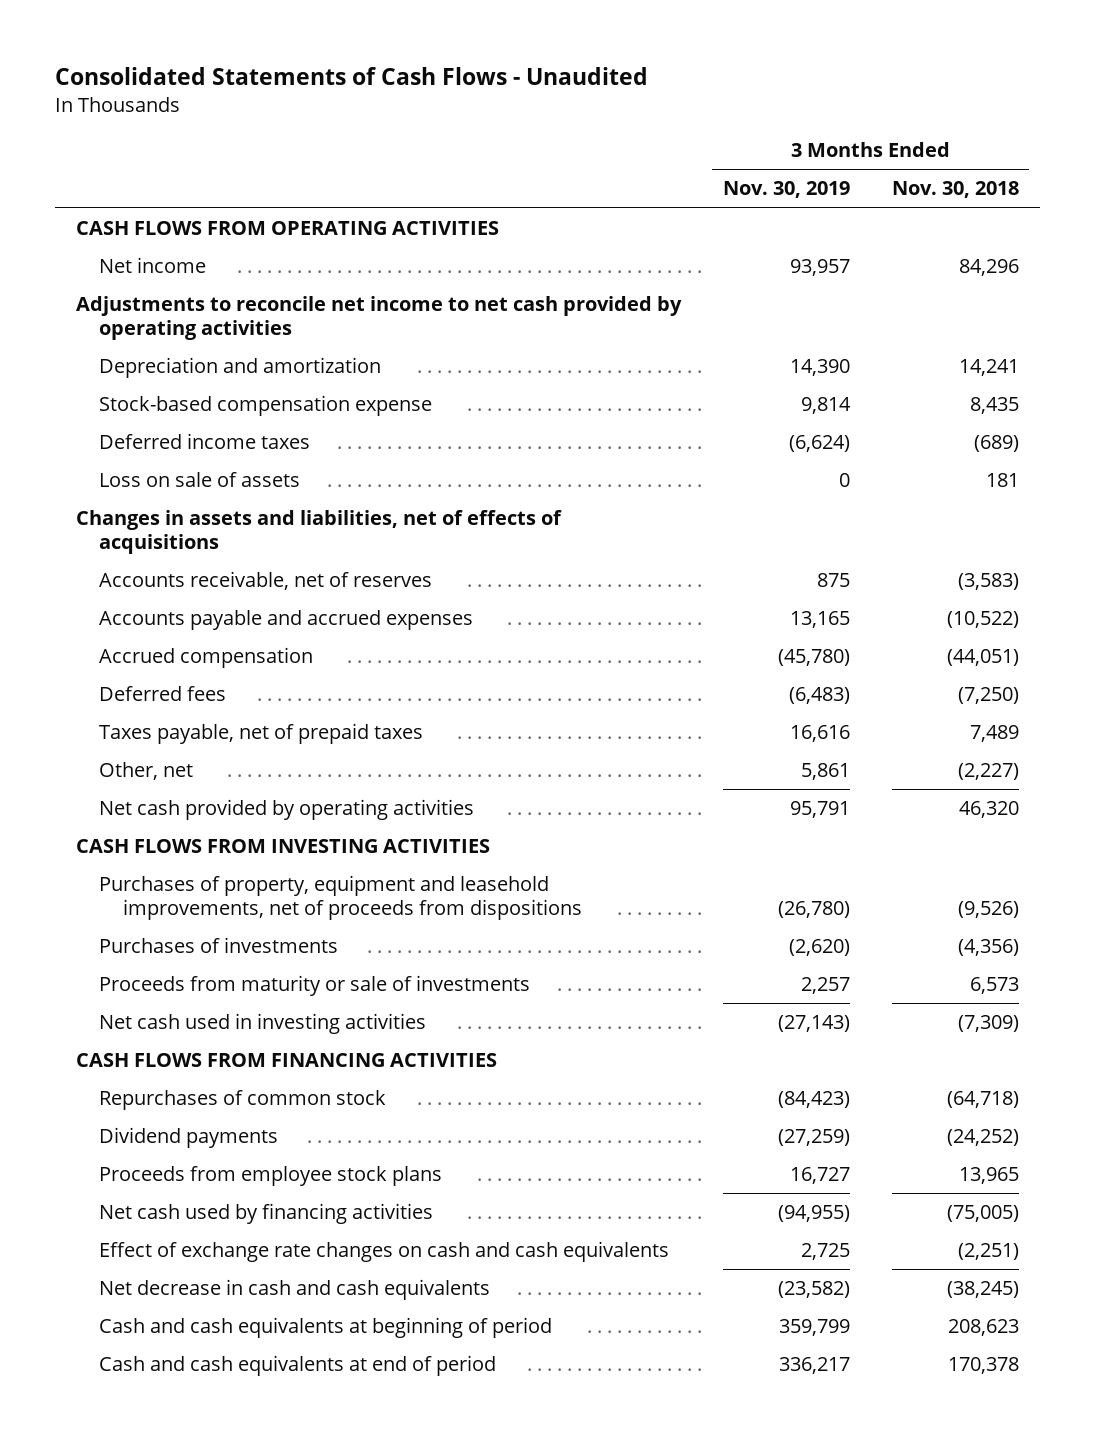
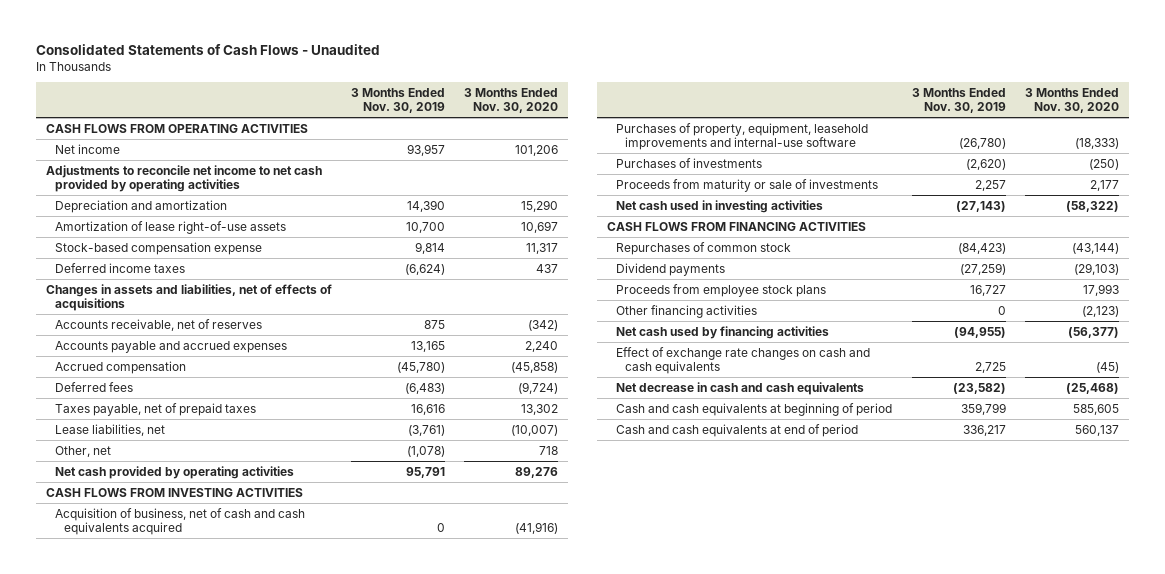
- | 3 Months Ended Nov. 30, 2019 | 3 Months Ended Nov. 30, 2018
+ | 3 Months Ended Nov. 30, 2019 | 3 Months Ended Nov. 30, 2020
+ Amortization of lease right-of-use assets | 10,700 | 10,697
- Loss on sale of assets | 0 | 181
- Other, net | 5,861 | (2,227)
+ Lease liabilities, net | (3,761) | (10,007)
+ Other, net | (1,078) | 718
- Purchases of property, equipment and leasehold improvements, net of proceeds from dispositions | (26,780) | (9,526)
+ Acquisition of business, net of cash and cash equivalents acquired | 0 | (41,916)
+ Purchases of property, equipment, leasehold improvements and internal-use software | (26,780) | (18,333)
+ Other financing activities | 0 | (2,123)

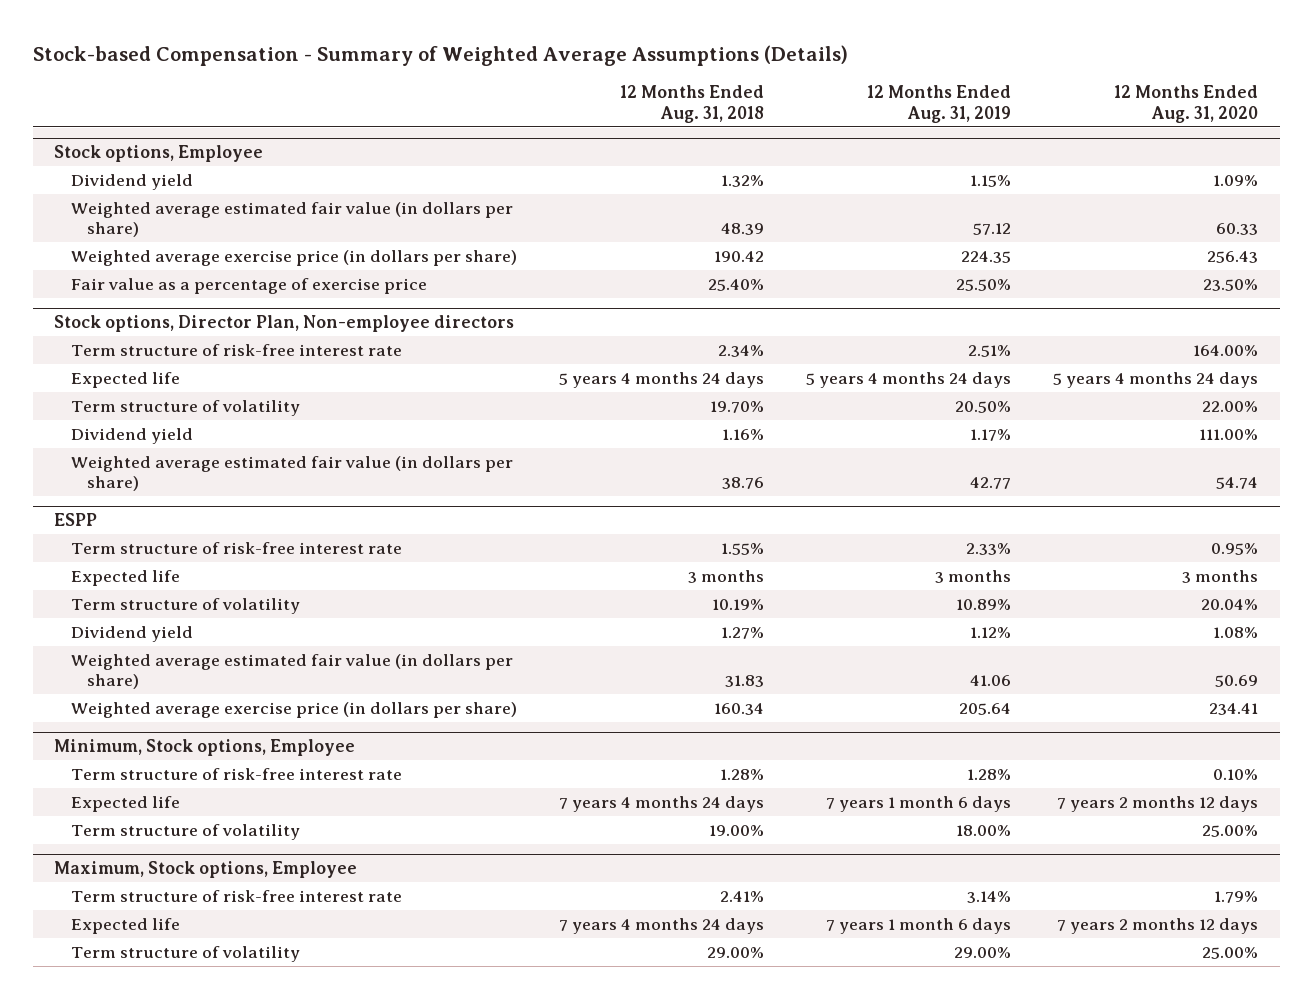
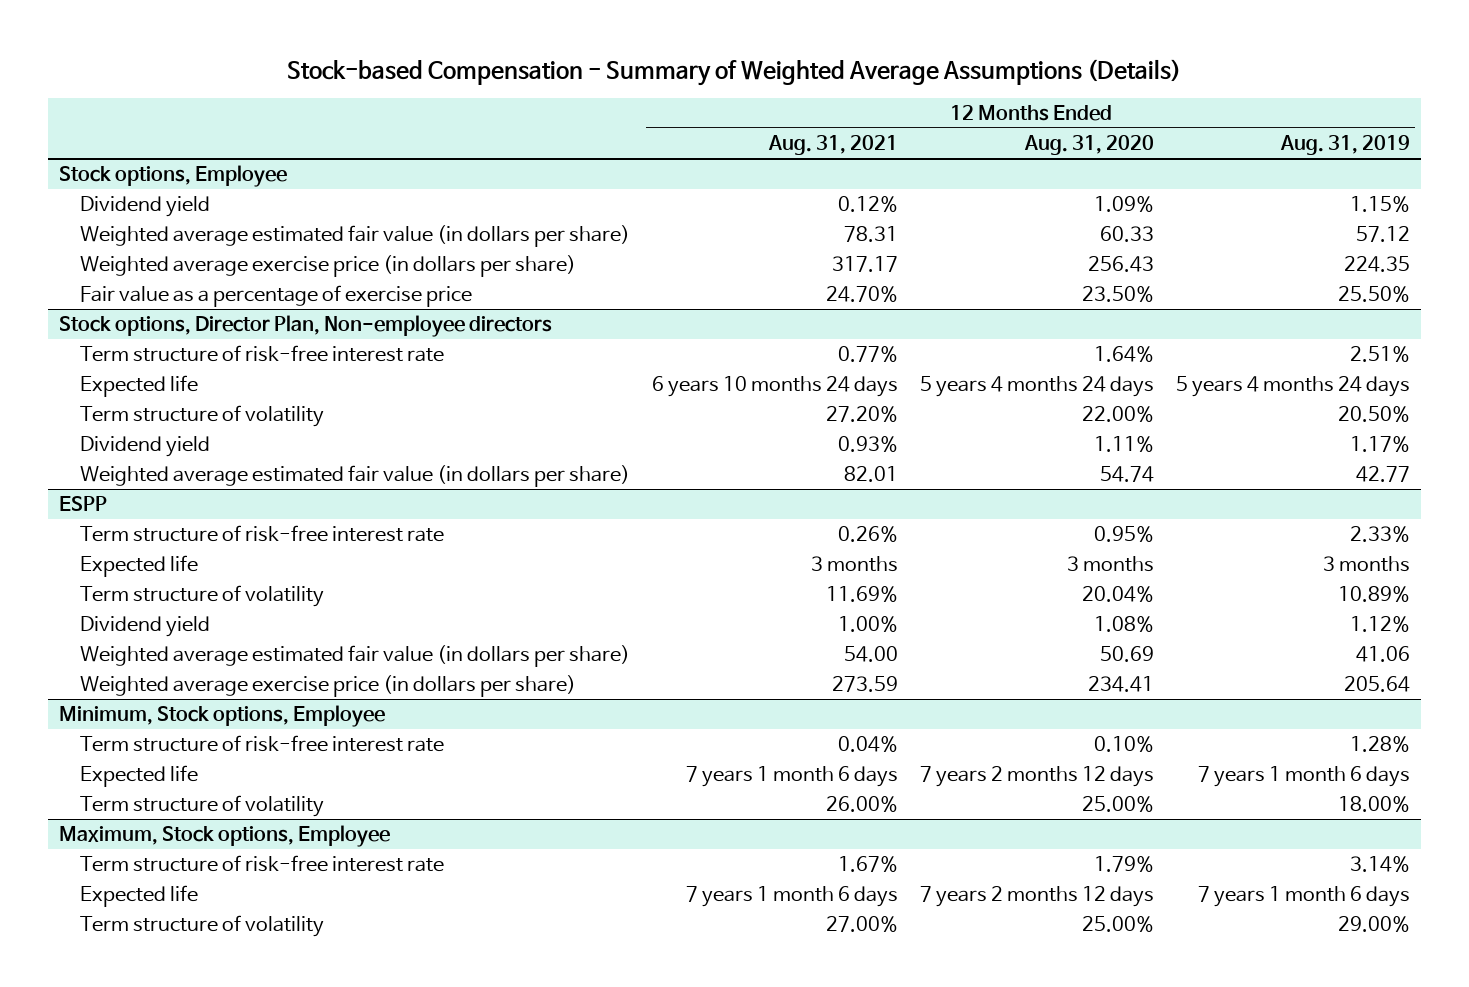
- | 12 Months Ended Aug. 31, 2018 | 12 Months Ended Aug. 31, 2019 | 12 Months Ended Aug. 31, 2020
+ | 12 Months Ended Aug. 31, 2021 | 12 Months Ended Aug. 31, 2020 | 12 Months Ended Aug. 31, 2019
@ Stock options, Director Plan, Non-employee directors
- Term structure of risk-free interest rate | 2.34% | 2.51% | 164.00%
+ Term structure of risk-free interest rate | 0.77% | 1.64% | 2.51%
- Dividend yield | 1.16% | 1.17% | 111.00%
+ Dividend yield | 0.93% | 1.11% | 1.17%

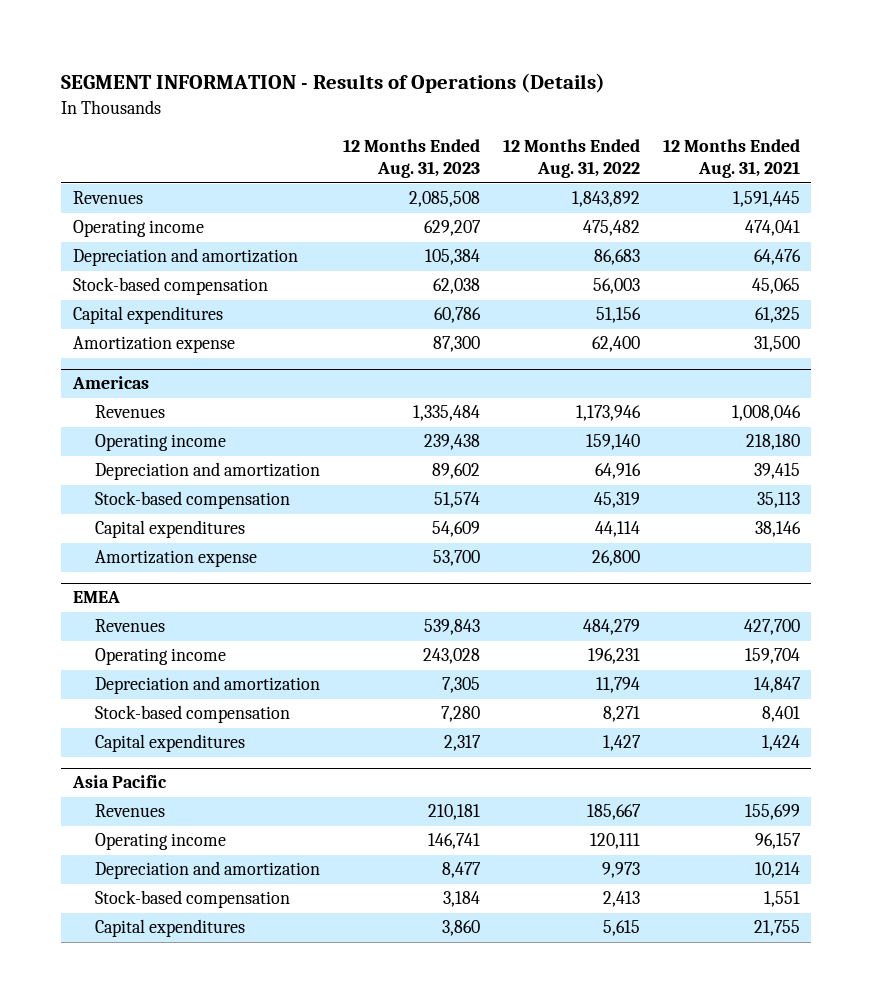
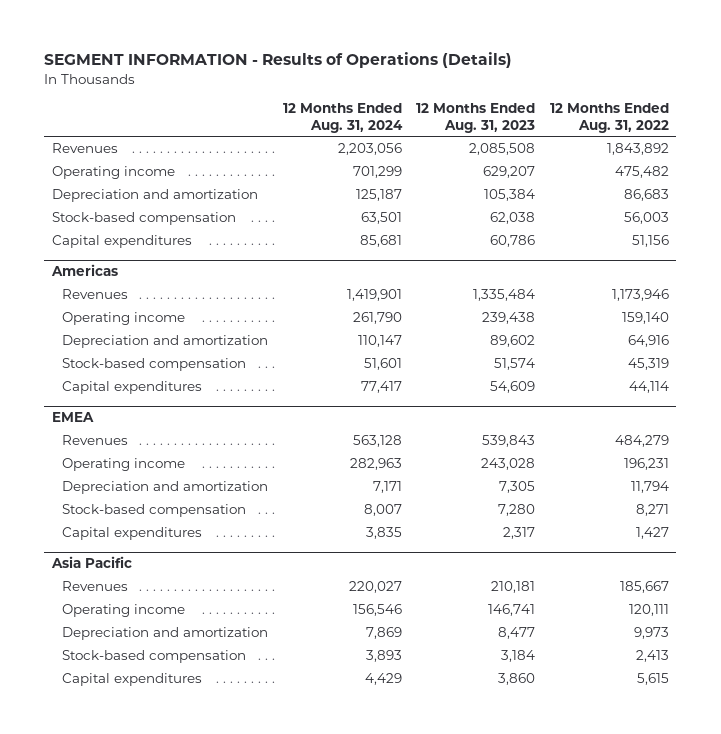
- | 12 Months Ended Aug. 31, 2023 | 12 Months Ended Aug. 31, 2022 | 12 Months Ended Aug. 31, 2021
+ | 12 Months Ended Aug. 31, 2024 | 12 Months Ended Aug. 31, 2023 | 12 Months Ended Aug. 31, 2022
- Amortization expense | 87,300 | 62,400 | 31,500
@ Americas
- Amortization expense | 53,700 | 26,800 |

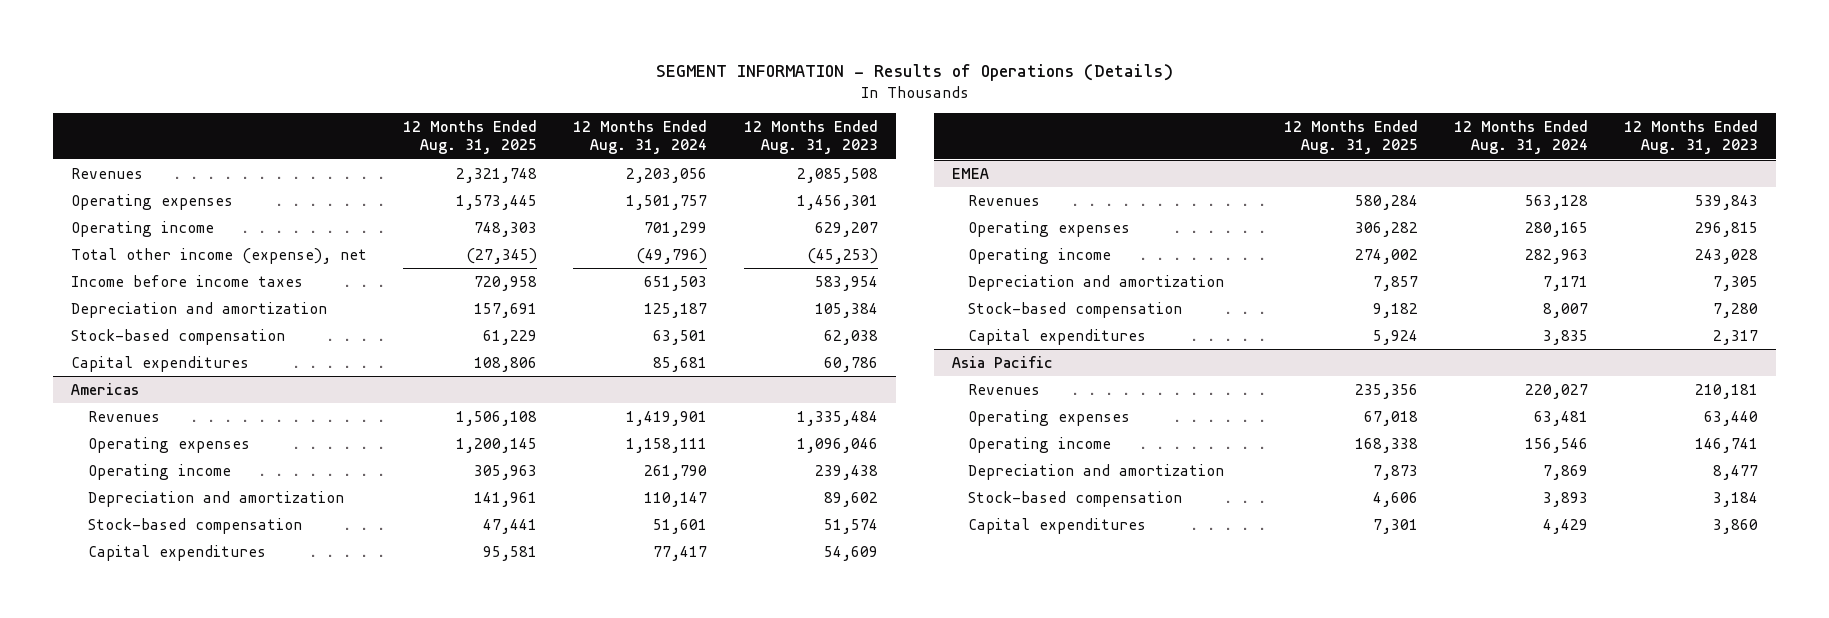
- | 12 Months Ended Aug. 31, 2024 | 12 Months Ended Aug. 31, 2023 | 12 Months Ended Aug. 31, 2022
+ | 12 Months Ended Aug. 31, 2025 | 12 Months Ended Aug. 31, 2024 | 12 Months Ended Aug. 31, 2023
+ Operating expenses | 1,573,445 | 1,501,757 | 1,456,301
+ Total other income (expense), net | (27,345) | (49,796) | (45,253)
+ Income before income taxes | 720,958 | 651,503 | 583,954
@ Americas
+ Operating expenses | 1,200,145 | 1,158,111 | 1,096,046
@ EMEA
+ Operating expenses | 306,282 | 280,165 | 296,815
@ Asia Pacific
+ Operating expenses | 67,018 | 63,481 | 63,440

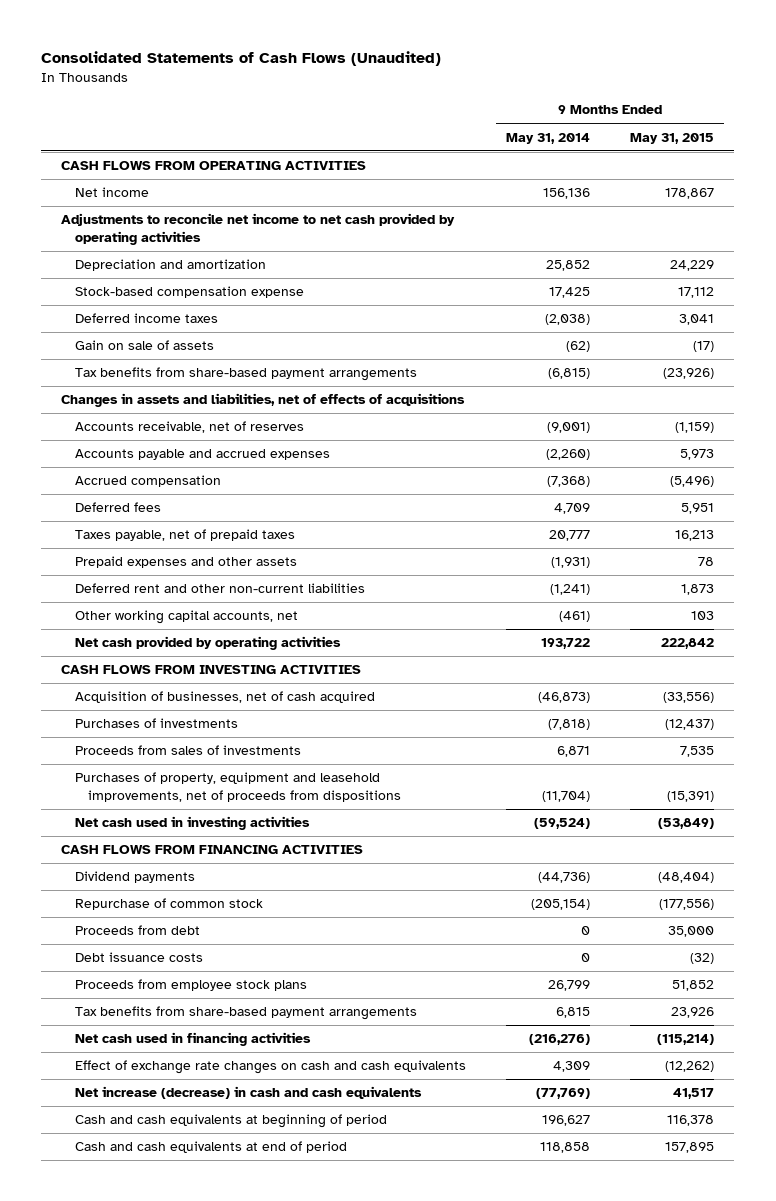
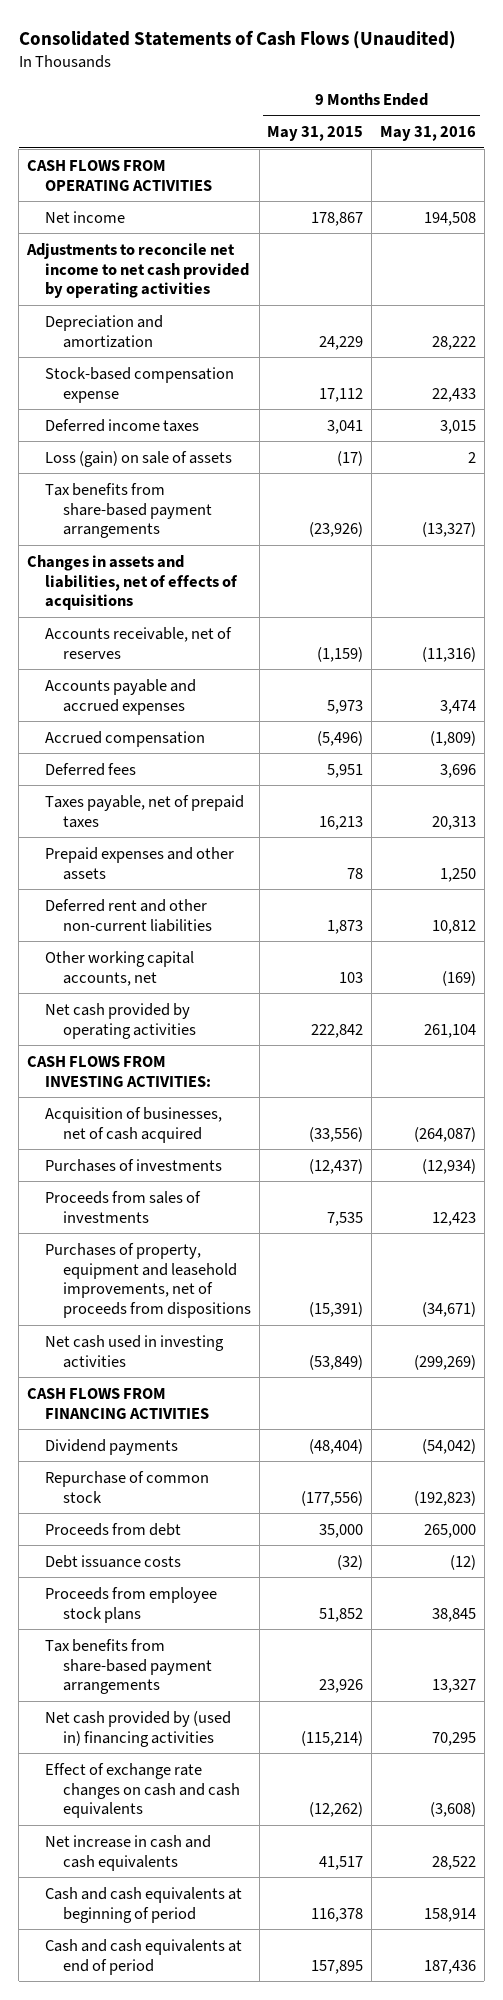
- | 9 Months Ended May 31, 2014 | 9 Months Ended May 31, 2015
+ | 9 Months Ended May 31, 2015 | 9 Months Ended May 31, 2016
- Gain on sale of assets | (62) | (17)
+ Loss (gain) on sale of assets | (17) | 2
- CASH FLOWS FROM INVESTING ACTIVITIES
+ CASH FLOWS FROM INVESTING ACTIVITIES:
- Net cash used in financing activities | (216,276) | (115,214)
+ Net cash provided by (used in) financing activities | (115,214) | 70,295
- Net increase (decrease) in cash and cash equivalents | (77,769) | 41,517
+ Net increase in cash and cash equivalents | 41,517 | 28,522

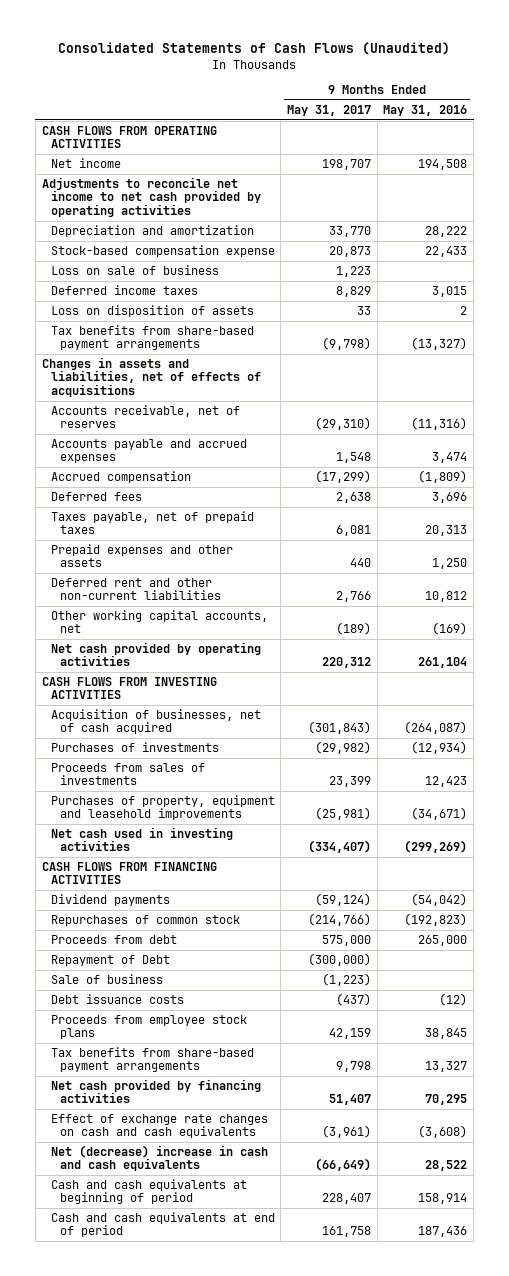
- | 9 Months Ended May 31, 2015 | 9 Months Ended May 31, 2016
+ | 9 Months Ended May 31, 2017 | 9 Months Ended May 31, 2016
+ Loss on sale of business | 1,223 |
- Loss (gain) on sale of assets | (17) | 2
+ Loss on disposition of assets | 33 | 2
- CASH FLOWS FROM INVESTING ACTIVITIES:
+ CASH FLOWS FROM INVESTING ACTIVITIES
- Purchases of property, equipment and leasehold improvements, net of proceeds from dispositions | (15,391) | (34,671)
+ Purchases of property, equipment and leasehold improvements | (25,981) | (34,671)
- Repurchase of common stock | (177,556) | (192,823)
+ Repurchases of common stock | (214,766) | (192,823)
+ Repayment of Debt | (300,000) |
+ Sale of business | (1,223) |
- Net cash provided by (used in) financing activities | (115,214) | 70,295
+ Net cash provided by financing activities | 51,407 | 70,295
- Net increase in cash and cash equivalents | 41,517 | 28,522
+ Net (decrease) increase in cash and cash equivalents | (66,649) | 28,522

